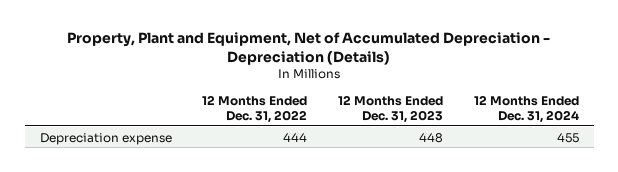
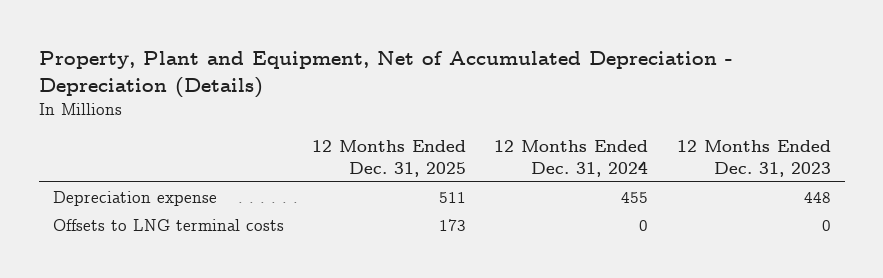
- | 12 Months Ended Dec. 31, 2022 | 12 Months Ended Dec. 31, 2023 | 12 Months Ended Dec. 31, 2024
+ | 12 Months Ended Dec. 31, 2025 | 12 Months Ended Dec. 31, 2024 | 12 Months Ended Dec. 31, 2023
+ Offsets to LNG terminal costs | 173 | 0 | 0

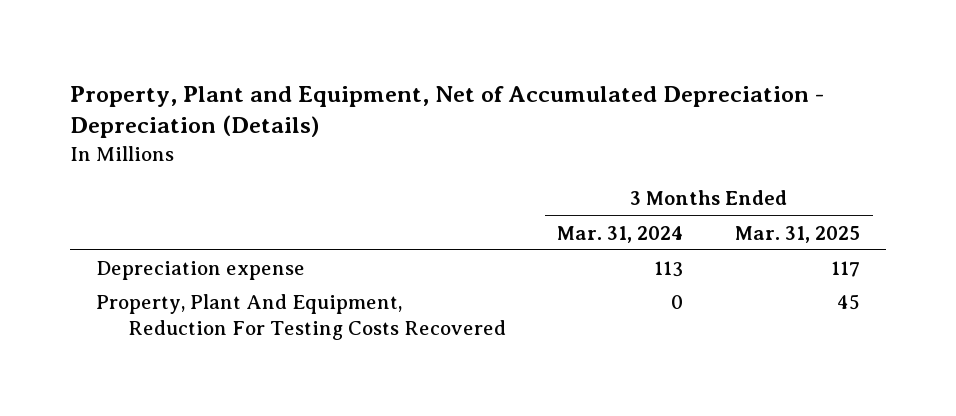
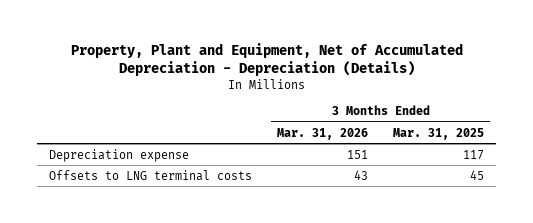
- | 3 Months Ended Mar. 31, 2024 | 3 Months Ended Mar. 31, 2025
+ | 3 Months Ended Mar. 31, 2026 | 3 Months Ended Mar. 31, 2025
- Property, Plant And Equipment, Reduction For Testing Costs Recovered | 0 | 45
+ Offsets to LNG terminal costs | 43 | 45

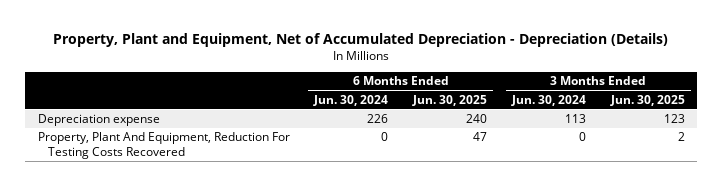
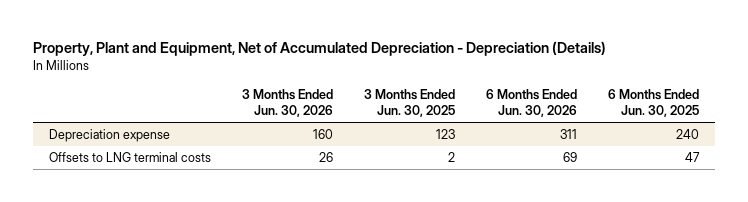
- | 6 Months Ended Jun. 30, 2024 | 6 Months Ended Jun. 30, 2025 | 3 Months Ended Jun. 30, 2024 | 3 Months Ended Jun. 30, 2025
+ | 3 Months Ended Jun. 30, 2026 | 3 Months Ended Jun. 30, 2025 | 6 Months Ended Jun. 30, 2026 | 6 Months Ended Jun. 30, 2025
- Property, Plant And Equipment, Reduction For Testing Costs Recovered | 0 | 47 | 0 | 2
+ Offsets to LNG terminal costs | 26 | 2 | 69 | 47

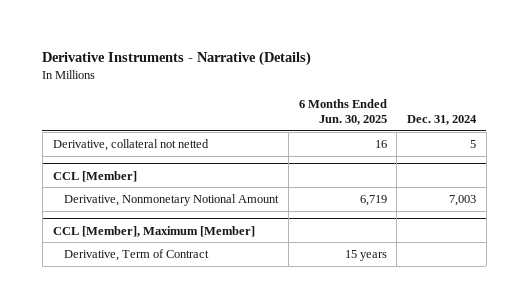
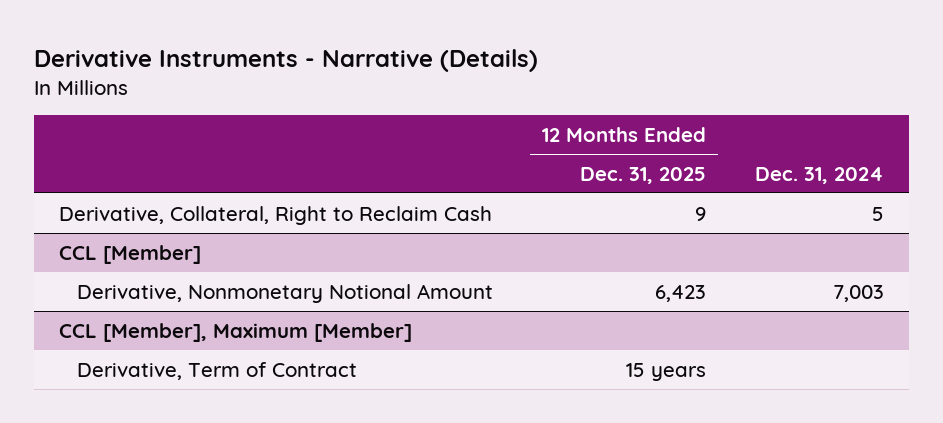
- | 6 Months Ended Jun. 30, 2025 | Dec. 31, 2024
+ | 12 Months Ended Dec. 31, 2025 | Dec. 31, 2024
- Derivative, collateral not netted | 16 | 5
+ Derivative, Collateral, Right to Reclaim Cash | 9 | 5

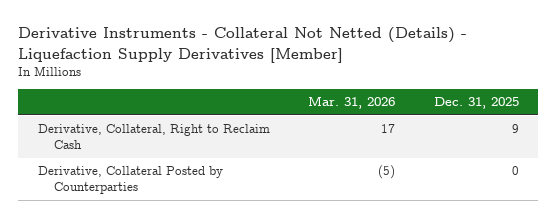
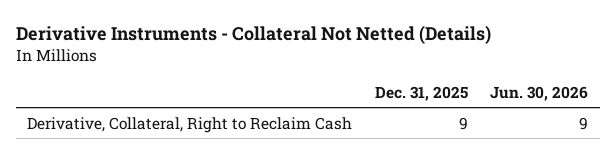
- Derivative Instruments - Collateral Not Netted (Details) - Liquefaction Supply Derivatives [Member]
+ Derivative Instruments - Collateral Not Netted (Details)
- | Mar. 31, 2026 | Dec. 31, 2025
+ | Dec. 31, 2025 | Jun. 30, 2026
- Derivative, Collateral Posted by Counterparties | (5) | 0

